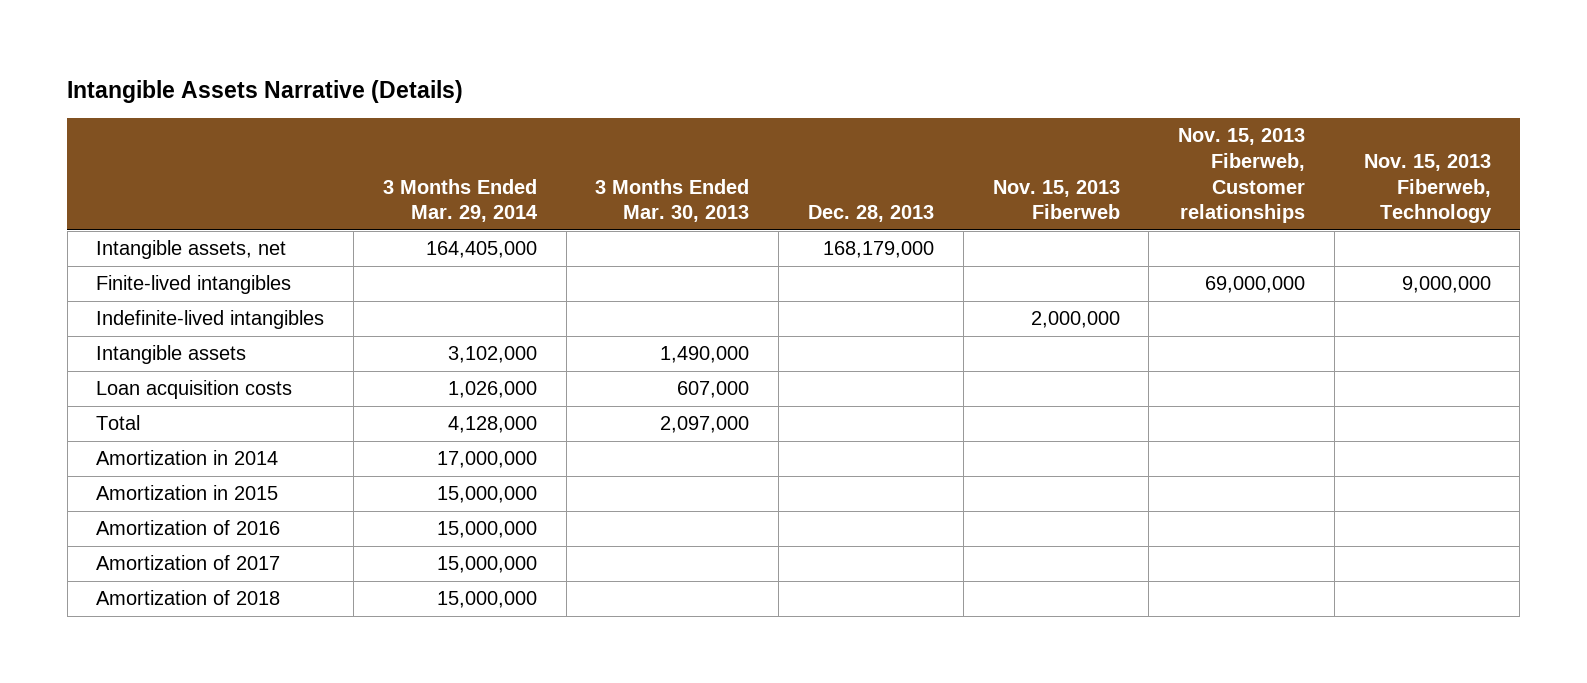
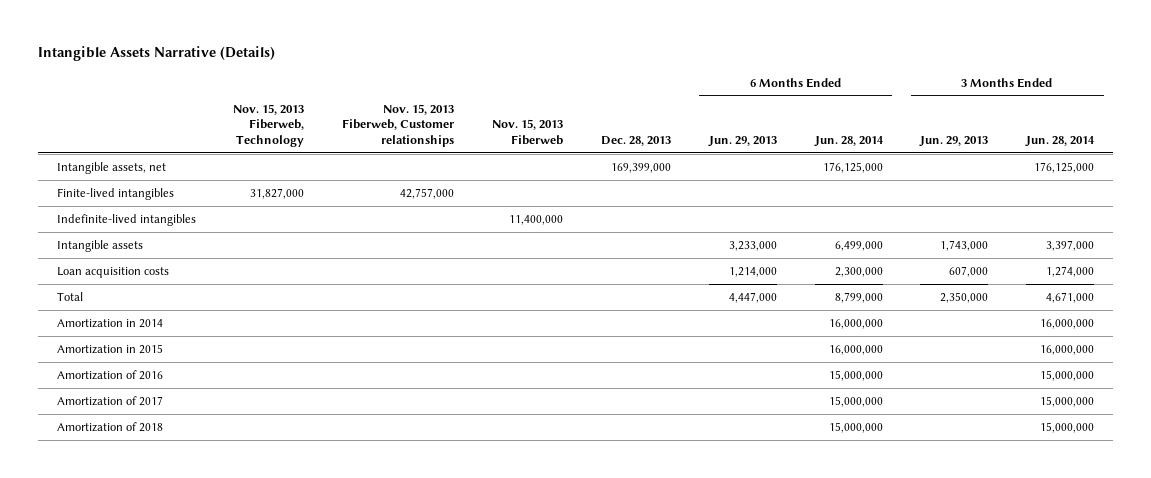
- | 3 Months Ended Mar. 29, 2014 | 3 Months Ended Mar. 30, 2013 | Dec. 28, 2013 | Nov. 15, 2013 Fiberweb | Nov. 15, 2013 Fiberweb, Customer relationships | Nov. 15, 2013 Fiberweb, Technology
+ | Nov. 15, 2013 Fiberweb, Technology | Nov. 15, 2013 Fiberweb, Customer relationships | Nov. 15, 2013 Fiberweb | Dec. 28, 2013 | 6 Months Ended Jun. 29, 2013 | 6 Months Ended Jun. 28, 2014 | 3 Months Ended Jun. 29, 2013 | 3 Months Ended Jun. 28, 2014
- Intangible assets, net | 164,405,000 | | 168,179,000 | | |
- Finite-lived intangibles | | | | | 69,000,000 | 9,000,000
- Indefinite-lived intangibles | | | | 2,000,000 | |
+ Intangible assets, net | | | | 169,399,000 | | 176,125,000 | | 176,125,000
+ Finite-lived intangibles | 31,827,000 | 42,757,000 | | | | | |
+ Indefinite-lived intangibles | | | 11,400,000 | | | | |

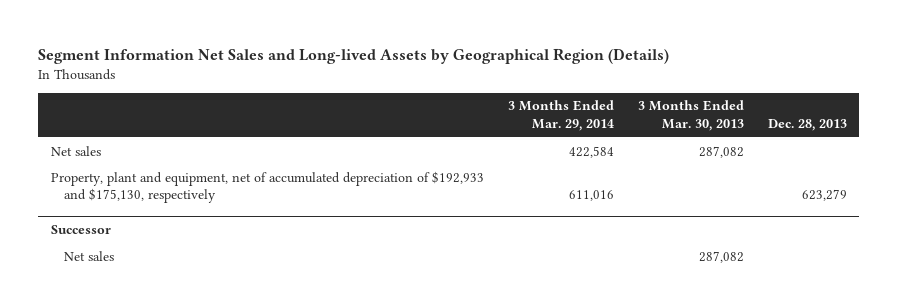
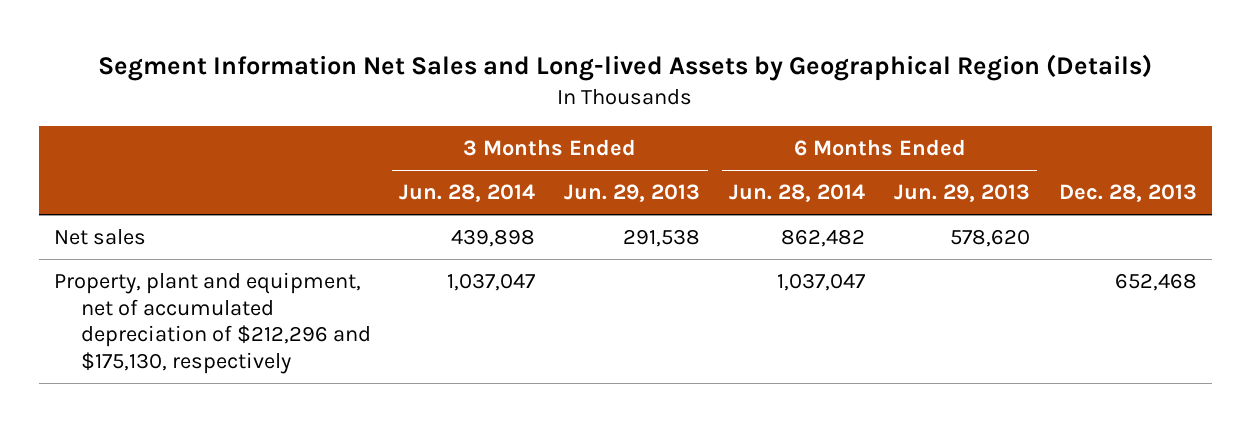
- | 3 Months Ended Mar. 29, 2014 | 3 Months Ended Mar. 30, 2013 | Dec. 28, 2013
+ | 3 Months Ended Jun. 28, 2014 | 3 Months Ended Jun. 29, 2013 | 6 Months Ended Jun. 28, 2014 | 6 Months Ended Jun. 29, 2013 | Dec. 28, 2013
- Property, plant and equipment, net of accumulated depreciation of $192,933 and $175,130, respectively | 611,016 | | 623,279
- Successor
- Net sales | | 287,082 |
+ Property, plant and equipment, net of accumulated depreciation of $212,296 and $175,130, respectively | 1,037,047 | | 1,037,047 | | 652,468

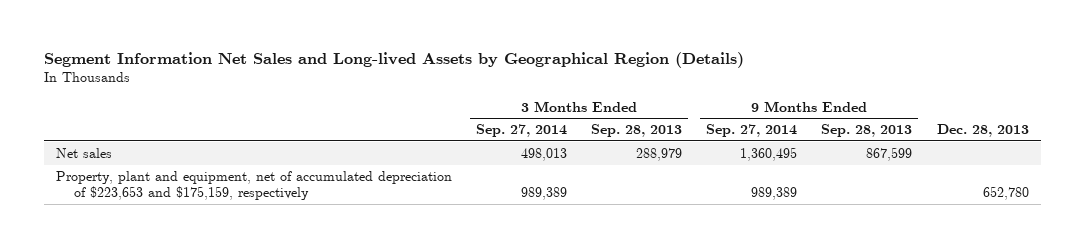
- | 3 Months Ended Jun. 28, 2014 | 3 Months Ended Jun. 29, 2013 | 6 Months Ended Jun. 28, 2014 | 6 Months Ended Jun. 29, 2013 | Dec. 28, 2013
+ | 3 Months Ended Sep. 27, 2014 | 3 Months Ended Sep. 28, 2013 | 9 Months Ended Sep. 27, 2014 | 9 Months Ended Sep. 28, 2013 | Dec. 28, 2013
- Property, plant and equipment, net of accumulated depreciation of $212,296 and $175,130, respectively | 1,037,047 | | 1,037,047 | | 652,468
+ Property, plant and equipment, net of accumulated depreciation of $223,653 and $175,159, respectively | 989,389 | | 989,389 | | 652,780

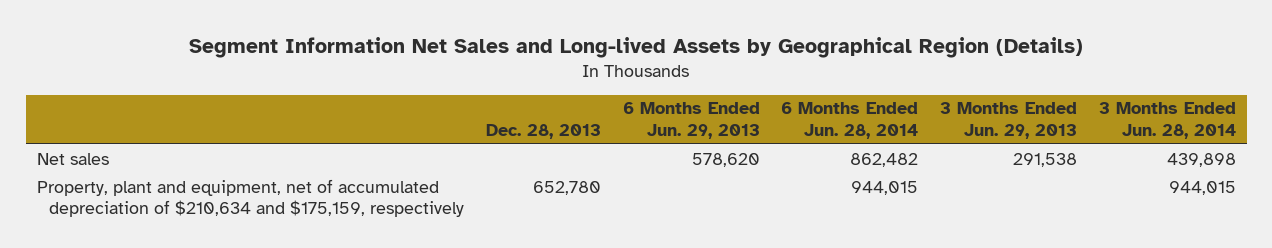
- | 3 Months Ended Sep. 27, 2014 | 3 Months Ended Sep. 28, 2013 | 9 Months Ended Sep. 27, 2014 | 9 Months Ended Sep. 28, 2013 | Dec. 28, 2013
+ | Dec. 28, 2013 | 6 Months Ended Jun. 29, 2013 | 6 Months Ended Jun. 28, 2014 | 3 Months Ended Jun. 29, 2013 | 3 Months Ended Jun. 28, 2014
- Property, plant and equipment, net of accumulated depreciation of $223,653 and $175,159, respectively | 989,389 | | 989,389 | | 652,780
+ Property, plant and equipment, net of accumulated depreciation of $210,634 and $175,159, respectively | 652,780 | | 944,015 | | 944,015

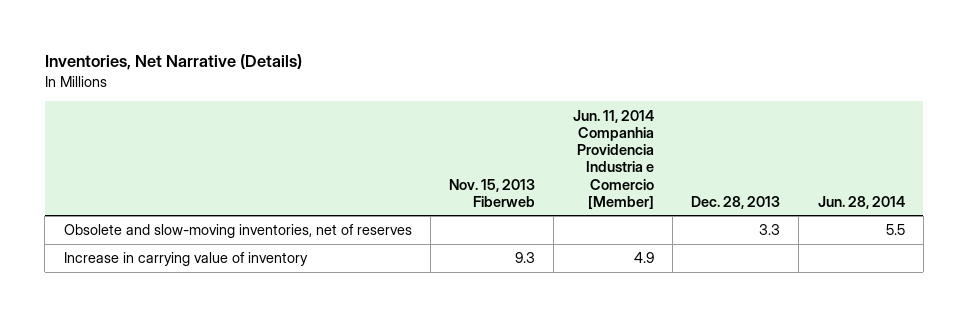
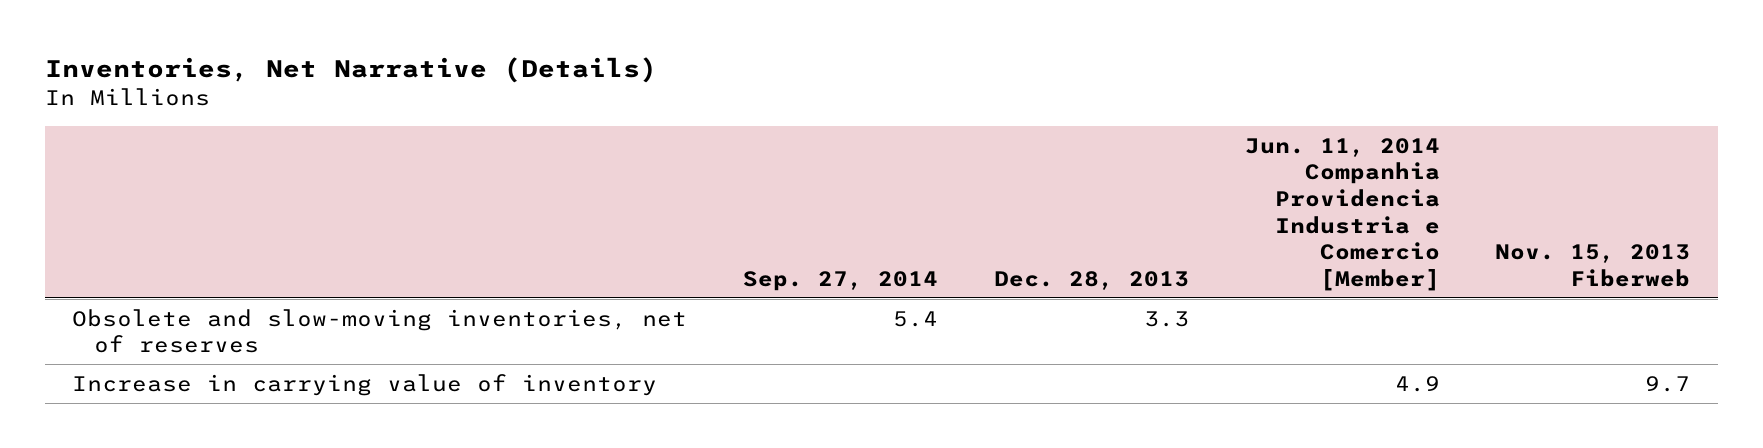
- | Nov. 15, 2013 Fiberweb | Jun. 11, 2014 Companhia Providencia Industria e Comercio [Member] | Dec. 28, 2013 | Jun. 28, 2014
+ | Sep. 27, 2014 | Dec. 28, 2013 | Jun. 11, 2014 Companhia Providencia Industria e Comercio [Member] | Nov. 15, 2013 Fiberweb
- Increase in carrying value of inventory | 9.3 | 4.9 | |
+ Increase in carrying value of inventory | | | 4.9 | 9.7

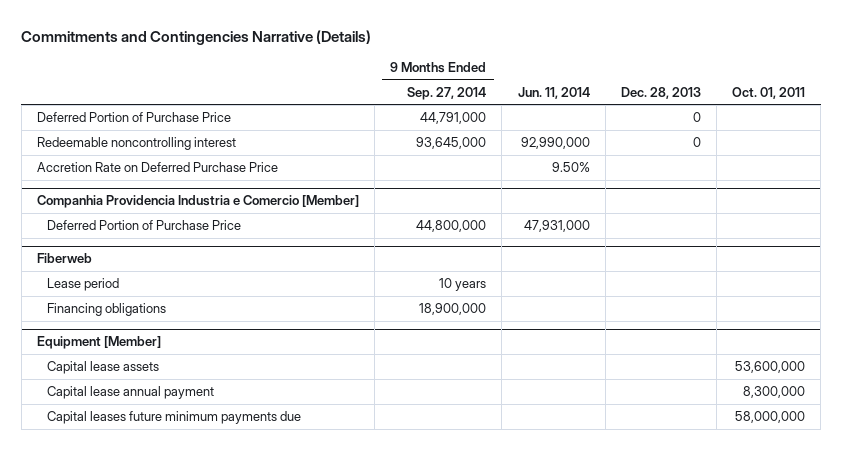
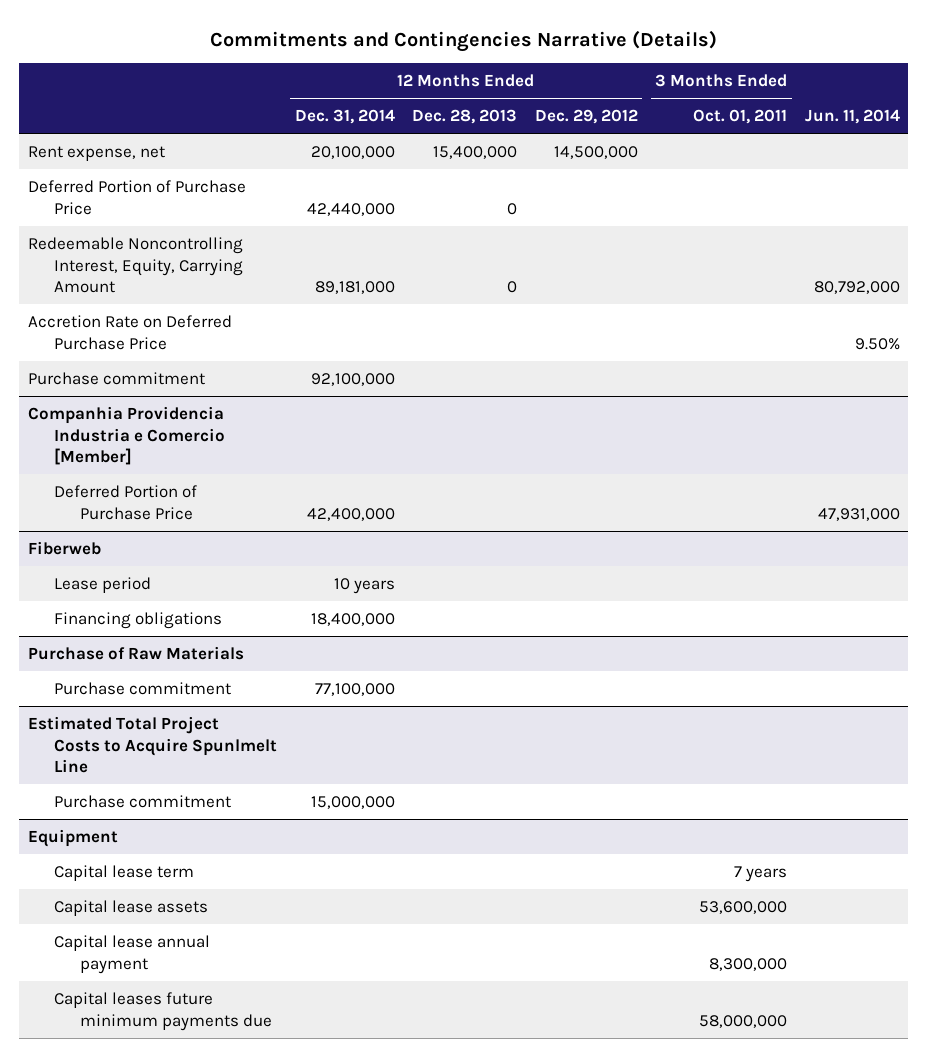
- | 9 Months Ended Sep. 27, 2014 | Jun. 11, 2014 | Dec. 28, 2013 | Oct. 01, 2011
+ | 12 Months Ended Dec. 31, 2014 | 12 Months Ended Dec. 28, 2013 | 12 Months Ended Dec. 29, 2012 | 3 Months Ended Oct. 01, 2011 | Jun. 11, 2014
+ Rent expense, net | 20,100,000 | 15,400,000 | 14,500,000 | |
- Redeemable noncontrolling interest | 93,645,000 | 92,990,000 | 0 |
+ Redeemable Noncontrolling Interest, Equity, Carrying Amount | 89,181,000 | 0 | | | 80,792,000
+ Purchase commitment | 92,100,000 | | | |
- Equipment [Member]
+ Purchase of Raw Materials
+ Purchase commitment | 77,100,000 | | | |
+ Estimated Total Project Costs to Acquire Spunlmelt Line
+ Purchase commitment | 15,000,000 | | | |
+ Equipment
+ Capital lease term | | | | 7 years |

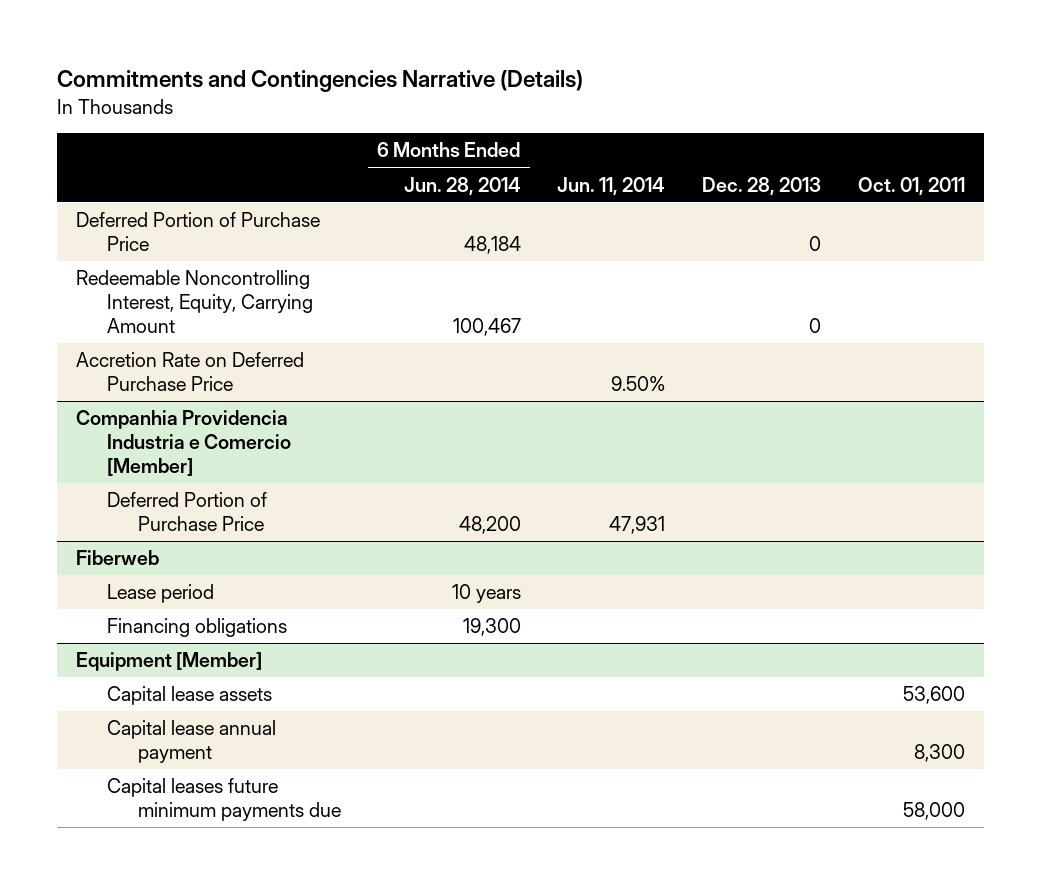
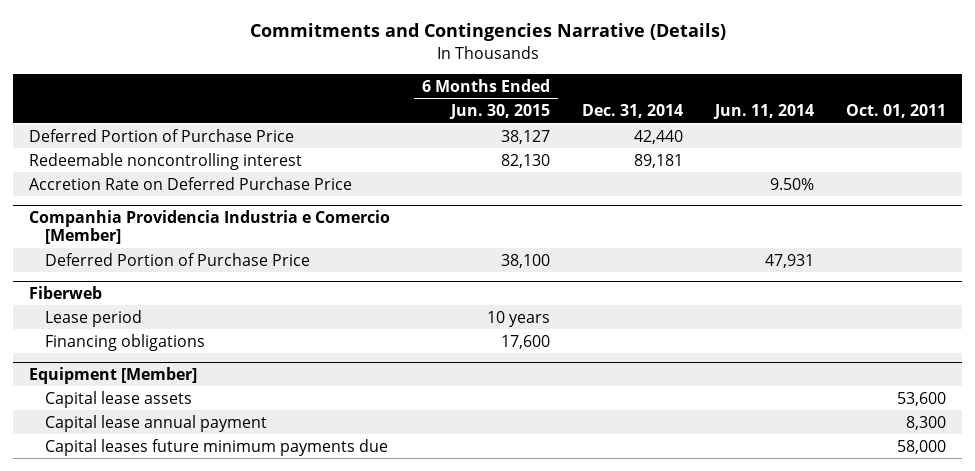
- | 6 Months Ended Jun. 28, 2014 | Jun. 11, 2014 | Dec. 28, 2013 | Oct. 01, 2011
+ | 6 Months Ended Jun. 30, 2015 | Dec. 31, 2014 | Jun. 11, 2014 | Oct. 01, 2011
- Redeemable Noncontrolling Interest, Equity, Carrying Amount | 100,467 | | 0 |
+ Redeemable noncontrolling interest | 82,130 | 89,181 | |

